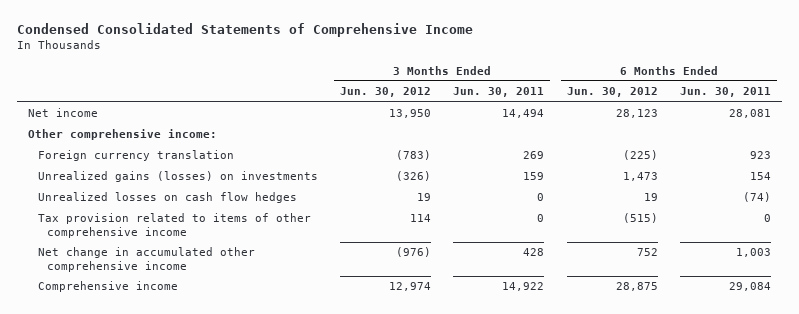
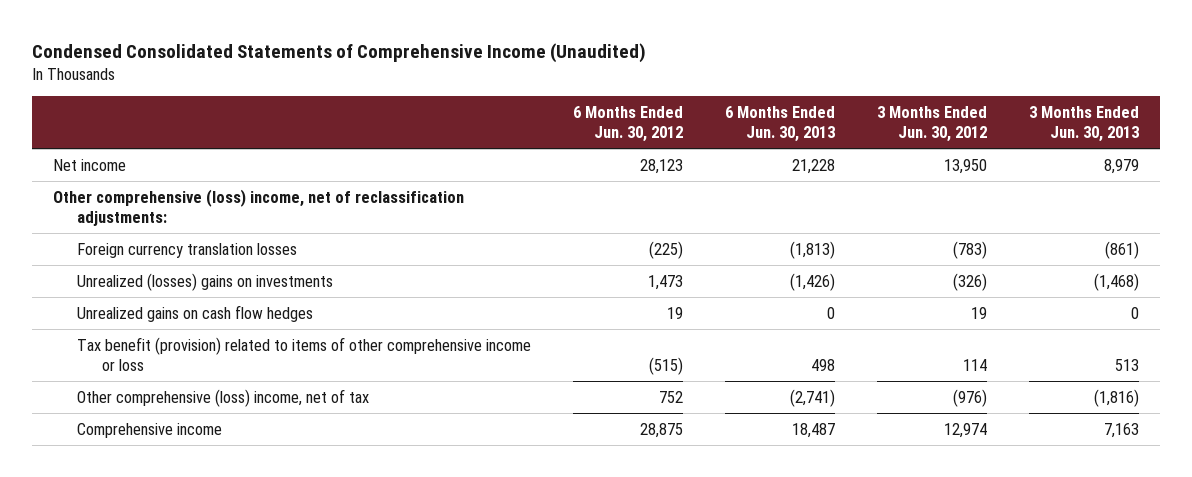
- Condensed Consolidated Statements of Comprehensive Income
+ Condensed Consolidated Statements of Comprehensive Income (Unaudited)
- | 3 Months Ended Jun. 30, 2012 | 3 Months Ended Jun. 30, 2011 | 6 Months Ended Jun. 30, 2012 | 6 Months Ended Jun. 30, 2011
+ | 6 Months Ended Jun. 30, 2012 | 6 Months Ended Jun. 30, 2013 | 3 Months Ended Jun. 30, 2012 | 3 Months Ended Jun. 30, 2013
- Other comprehensive income:
- Foreign currency translation | (783) | 269 | (225) | 923
- Unrealized gains (losses) on investments | (326) | 159 | 1,473 | 154
- Unrealized losses on cash flow hedges | 19 | 0 | 19 | (74)
- Tax provision related to items of other comprehensive income | 114 | 0 | (515) | 0
- Net change in accumulated other comprehensive income | (976) | 428 | 752 | 1,003
+ Other comprehensive (loss) income, net of reclassification adjustments:
+ Foreign currency translation losses | (225) | (1,813) | (783) | (861)
+ Unrealized (losses) gains on investments | 1,473 | (1,426) | (326) | (1,468)
+ Unrealized gains on cash flow hedges | 19 | 0 | 19 | 0
+ Tax benefit (provision) related to items of other comprehensive income or loss | (515) | 498 | 114 | 513
+ Other comprehensive (loss) income, net of tax | 752 | (2,741) | (976) | (1,816)

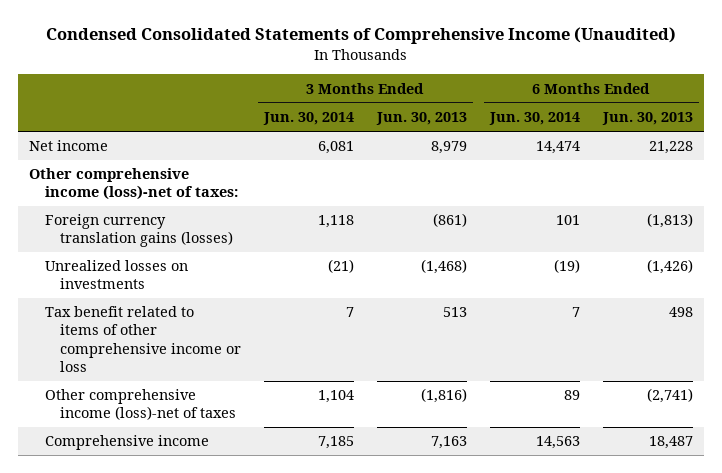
- | 6 Months Ended Jun. 30, 2012 | 6 Months Ended Jun. 30, 2013 | 3 Months Ended Jun. 30, 2012 | 3 Months Ended Jun. 30, 2013
+ | 3 Months Ended Jun. 30, 2014 | 3 Months Ended Jun. 30, 2013 | 6 Months Ended Jun. 30, 2014 | 6 Months Ended Jun. 30, 2013
- Other comprehensive (loss) income, net of reclassification adjustments:
- Foreign currency translation losses | (225) | (1,813) | (783) | (861)
- Unrealized (losses) gains on investments | 1,473 | (1,426) | (326) | (1,468)
- Unrealized gains on cash flow hedges | 19 | 0 | 19 | 0
- Tax benefit (provision) related to items of other comprehensive income or loss | (515) | 498 | 114 | 513
- Other comprehensive (loss) income, net of tax | 752 | (2,741) | (976) | (1,816)
+ Other comprehensive income (loss)-net of taxes:
+ Foreign currency translation gains (losses) | 1,118 | (861) | 101 | (1,813)
+ Unrealized losses on investments | (21) | (1,468) | (19) | (1,426)
+ Tax benefit related to items of other comprehensive income or loss | 7 | 513 | 7 | 498
+ Other comprehensive income (loss)-net of taxes | 1,104 | (1,816) | 89 | (2,741)

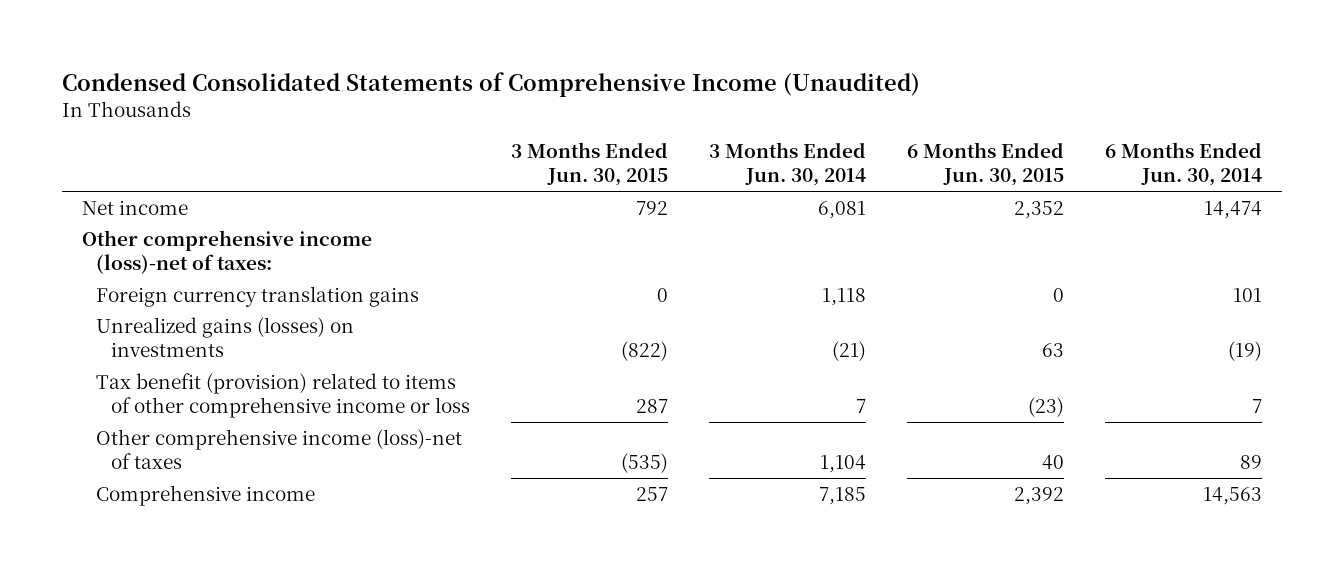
- | 3 Months Ended Jun. 30, 2014 | 3 Months Ended Jun. 30, 2013 | 6 Months Ended Jun. 30, 2014 | 6 Months Ended Jun. 30, 2013
+ | 3 Months Ended Jun. 30, 2015 | 3 Months Ended Jun. 30, 2014 | 6 Months Ended Jun. 30, 2015 | 6 Months Ended Jun. 30, 2014
- Foreign currency translation gains (losses) | 1,118 | (861) | 101 | (1,813)
- Unrealized losses on investments | (21) | (1,468) | (19) | (1,426)
- Tax benefit related to items of other comprehensive income or loss | 7 | 513 | 7 | 498
+ Foreign currency translation gains | 0 | 1,118 | 0 | 101
+ Unrealized gains (losses) on investments | (822) | (21) | 63 | (19)
+ Tax benefit (provision) related to items of other comprehensive income or loss | 287 | 7 | (23) | 7

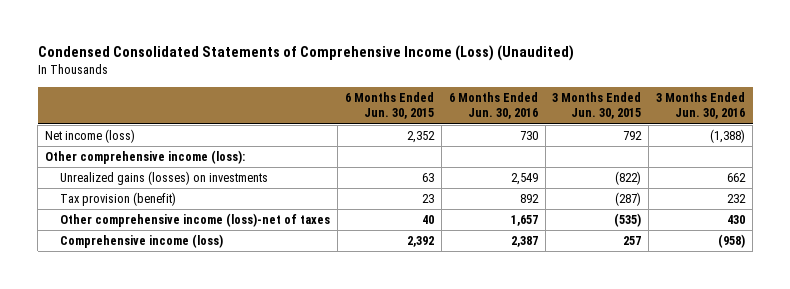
- Condensed Consolidated Statements of Comprehensive Income (Unaudited)
+ Condensed Consolidated Statements of Comprehensive Income (Loss) (Unaudited)
- | 3 Months Ended Jun. 30, 2015 | 3 Months Ended Jun. 30, 2014 | 6 Months Ended Jun. 30, 2015 | 6 Months Ended Jun. 30, 2014
+ | 6 Months Ended Jun. 30, 2015 | 6 Months Ended Jun. 30, 2016 | 3 Months Ended Jun. 30, 2015 | 3 Months Ended Jun. 30, 2016
- Net income | 792 | 6,081 | 2,352 | 14,474
- Other comprehensive income (loss)-net of taxes:
- Foreign currency translation gains | 0 | 1,118 | 0 | 101
+ Net income (loss) | 2,352 | 730 | 792 | (1,388)
+ Other comprehensive income (loss):
- Tax benefit (provision) related to items of other comprehensive income or loss | 287 | 7 | (23) | 7
+ Tax provision (benefit) | 23 | 892 | (287) | 232
- Comprehensive income | 257 | 7,185 | 2,392 | 14,563
+ Comprehensive income (loss) | 2,392 | 2,387 | 257 | (958)

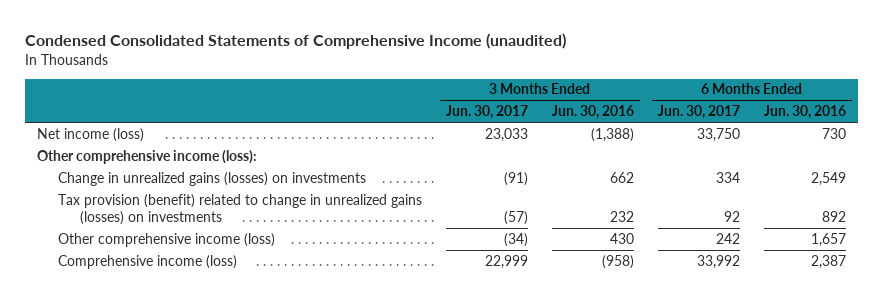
- Condensed Consolidated Statements of Comprehensive Income (Loss) (Unaudited)
+ Condensed Consolidated Statements of Comprehensive Income (unaudited)
- | 6 Months Ended Jun. 30, 2015 | 6 Months Ended Jun. 30, 2016 | 3 Months Ended Jun. 30, 2015 | 3 Months Ended Jun. 30, 2016
+ | 3 Months Ended Jun. 30, 2017 | 3 Months Ended Jun. 30, 2016 | 6 Months Ended Jun. 30, 2017 | 6 Months Ended Jun. 30, 2016
- Unrealized gains (losses) on investments | 63 | 2,549 | (822) | 662
- Tax provision (benefit) | 23 | 892 | (287) | 232
- Other comprehensive income (loss)-net of taxes | 40 | 1,657 | (535) | 430
+ Change in unrealized gains (losses) on investments | (91) | 662 | 334 | 2,549
+ Tax provision (benefit) related to change in unrealized gains (losses) on investments | (57) | 232 | 92 | 892
+ Other comprehensive income (loss) | (34) | 430 | 242 | 1,657

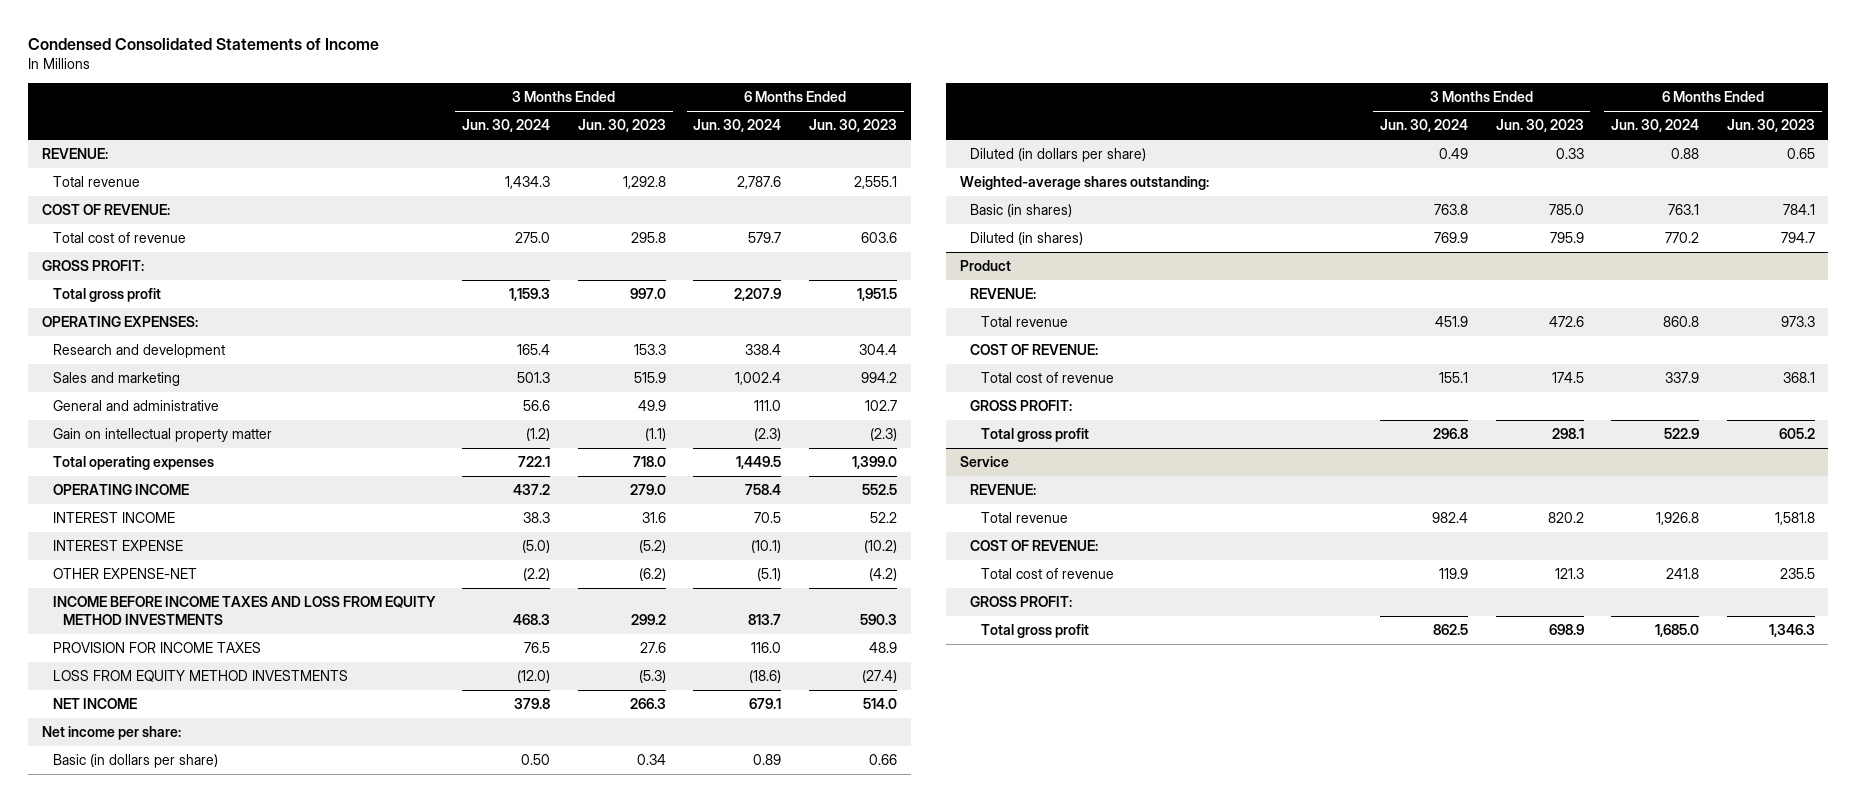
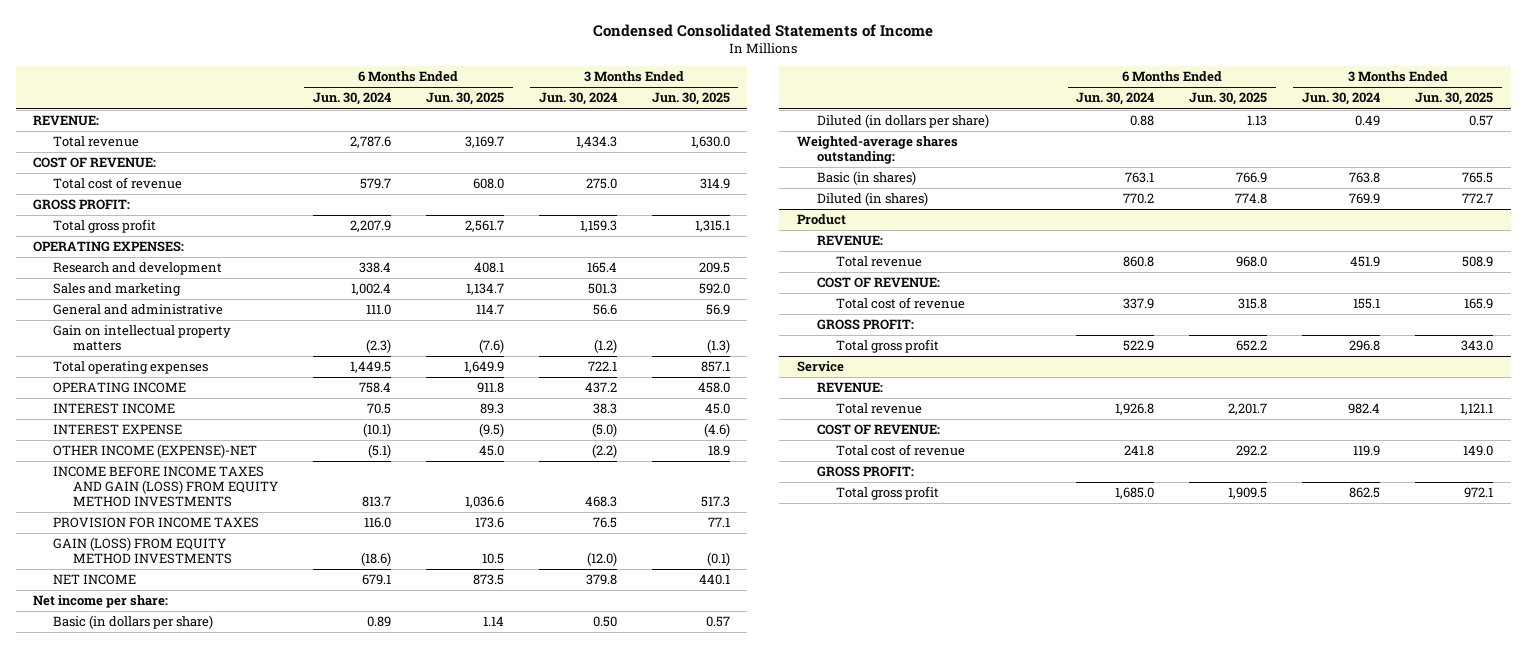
- | 3 Months Ended Jun. 30, 2024 | 3 Months Ended Jun. 30, 2023 | 6 Months Ended Jun. 30, 2024 | 6 Months Ended Jun. 30, 2023
+ | 6 Months Ended Jun. 30, 2024 | 6 Months Ended Jun. 30, 2025 | 3 Months Ended Jun. 30, 2024 | 3 Months Ended Jun. 30, 2025
- Gain on intellectual property matter | (1.2) | (1.1) | (2.3) | (2.3)
+ Gain on intellectual property matters | (2.3) | (7.6) | (1.2) | (1.3)
- OTHER EXPENSE-NET | (2.2) | (6.2) | (5.1) | (4.2)
- INCOME BEFORE INCOME TAXES AND LOSS FROM EQUITY METHOD INVESTMENTS | 468.3 | 299.2 | 813.7 | 590.3
+ OTHER INCOME (EXPENSE)-NET | (5.1) | 45.0 | (2.2) | 18.9
+ INCOME BEFORE INCOME TAXES AND GAIN (LOSS) FROM EQUITY METHOD INVESTMENTS | 813.7 | 1,036.6 | 468.3 | 517.3
- LOSS FROM EQUITY METHOD INVESTMENTS | (12.0) | (5.3) | (18.6) | (27.4)
+ GAIN (LOSS) FROM EQUITY METHOD INVESTMENTS | (18.6) | 10.5 | (12.0) | (0.1)

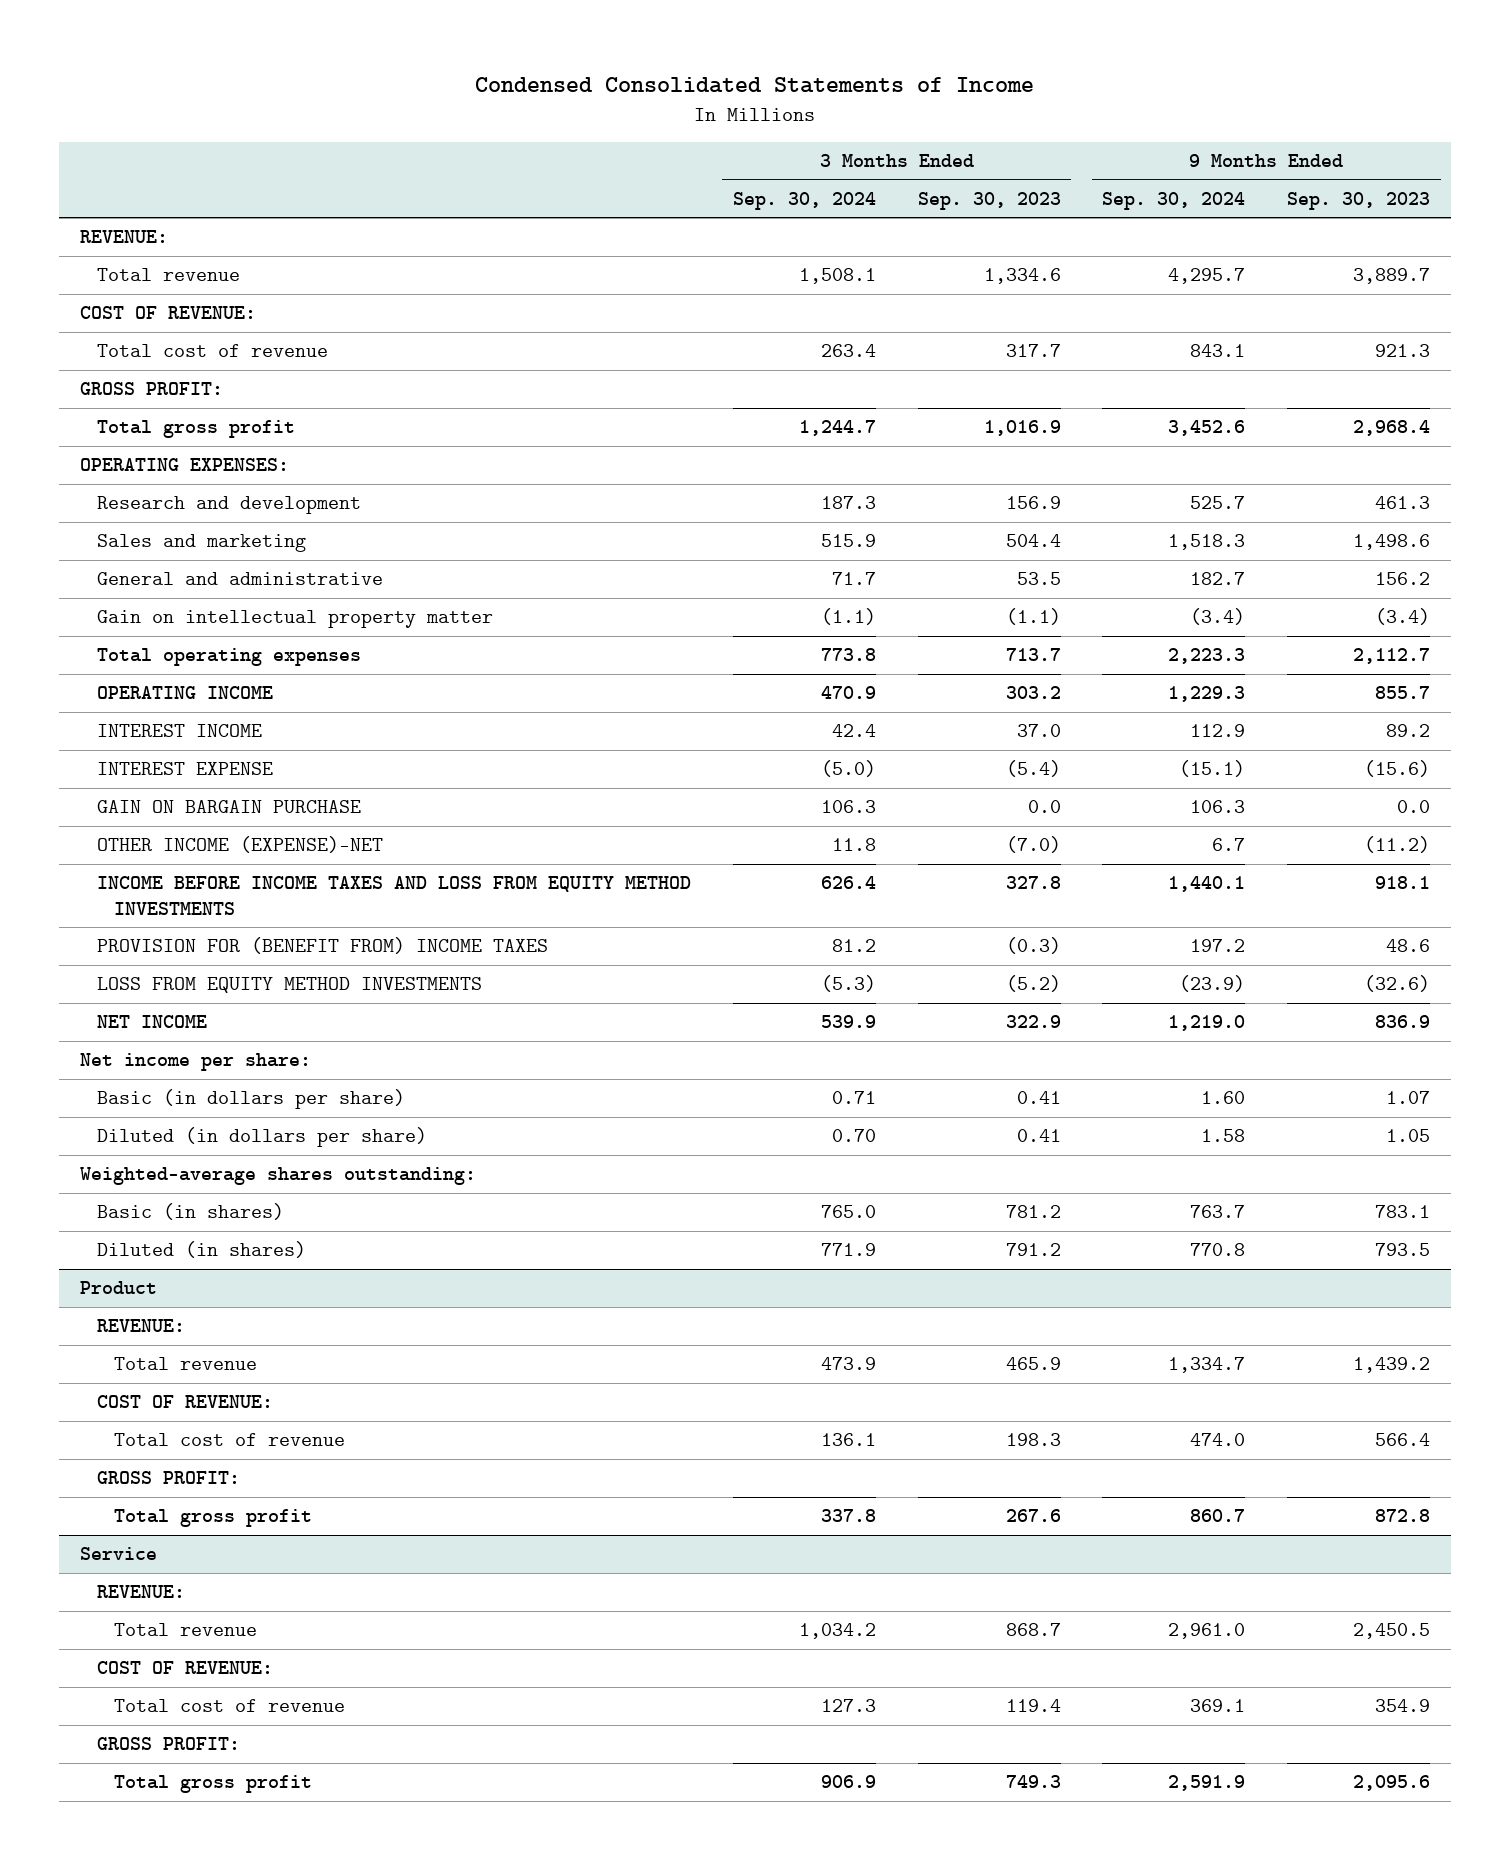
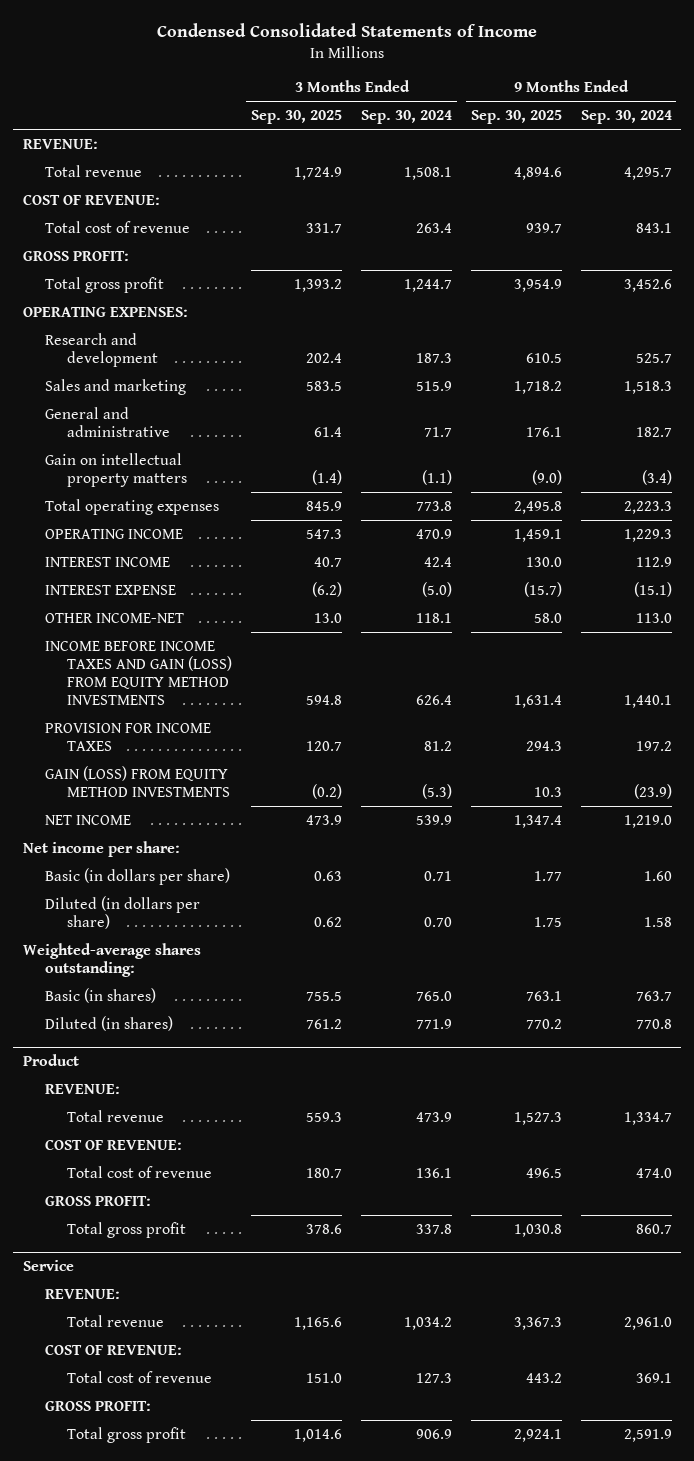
- | 3 Months Ended Sep. 30, 2024 | 3 Months Ended Sep. 30, 2023 | 9 Months Ended Sep. 30, 2024 | 9 Months Ended Sep. 30, 2023
+ | 3 Months Ended Sep. 30, 2025 | 3 Months Ended Sep. 30, 2024 | 9 Months Ended Sep. 30, 2025 | 9 Months Ended Sep. 30, 2024
- Gain on intellectual property matter | (1.1) | (1.1) | (3.4) | (3.4)
+ Gain on intellectual property matters | (1.4) | (1.1) | (9.0) | (3.4)
- GAIN ON BARGAIN PURCHASE | 106.3 | 0.0 | 106.3 | 0.0
- OTHER INCOME (EXPENSE)-NET | 11.8 | (7.0) | 6.7 | (11.2)
- INCOME BEFORE INCOME TAXES AND LOSS FROM EQUITY METHOD INVESTMENTS | 626.4 | 327.8 | 1,440.1 | 918.1
- PROVISION FOR (BENEFIT FROM) INCOME TAXES | 81.2 | (0.3) | 197.2 | 48.6
- LOSS FROM EQUITY METHOD INVESTMENTS | (5.3) | (5.2) | (23.9) | (32.6)
+ OTHER INCOME-NET | 13.0 | 118.1 | 58.0 | 113.0
+ INCOME BEFORE INCOME TAXES AND GAIN (LOSS) FROM EQUITY METHOD INVESTMENTS | 594.8 | 626.4 | 1,631.4 | 1,440.1
+ PROVISION FOR INCOME TAXES | 120.7 | 81.2 | 294.3 | 197.2
+ GAIN (LOSS) FROM EQUITY METHOD INVESTMENTS | (0.2) | (5.3) | 10.3 | (23.9)

